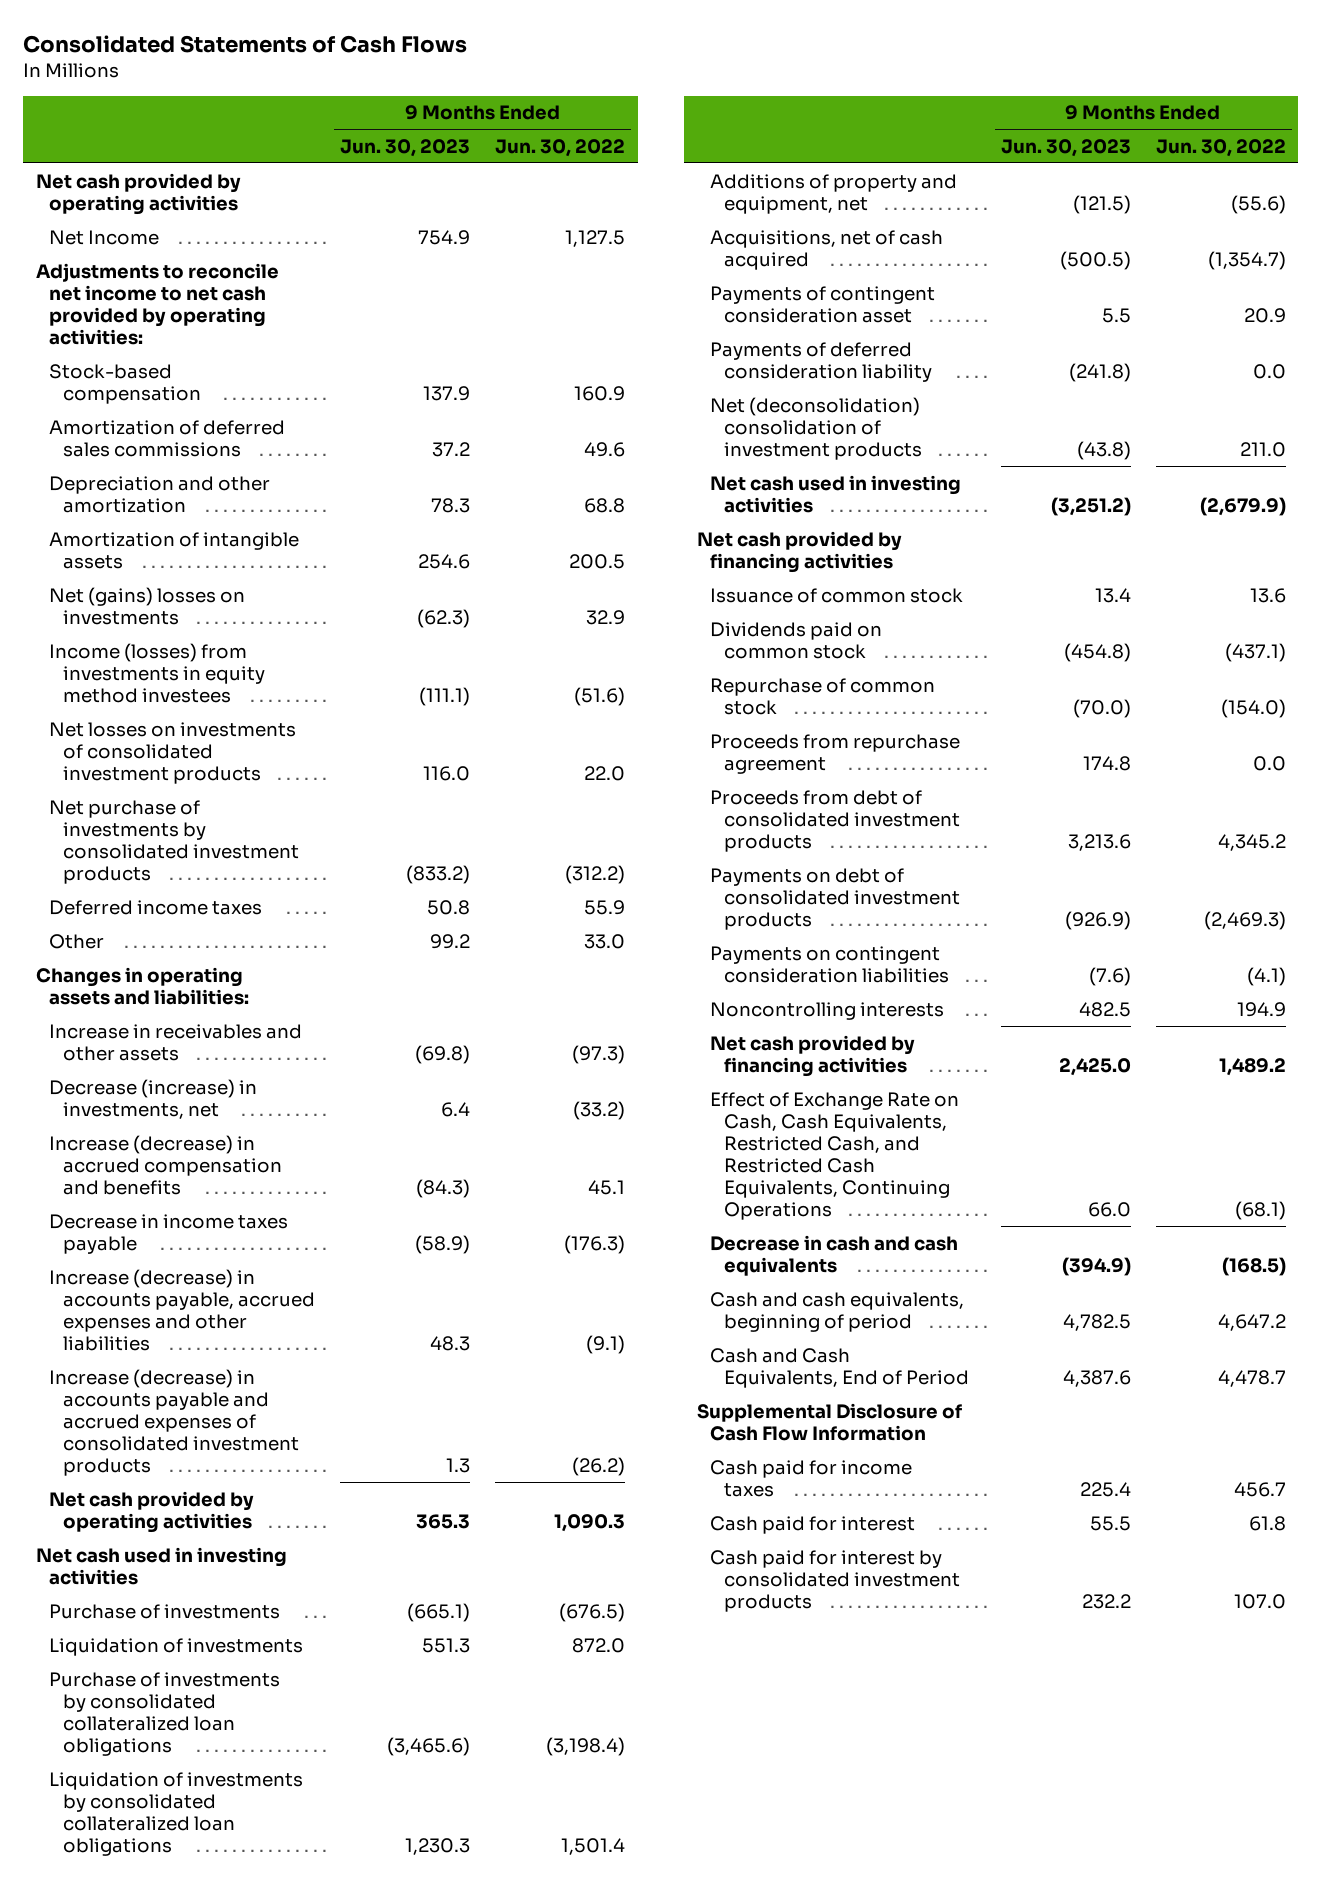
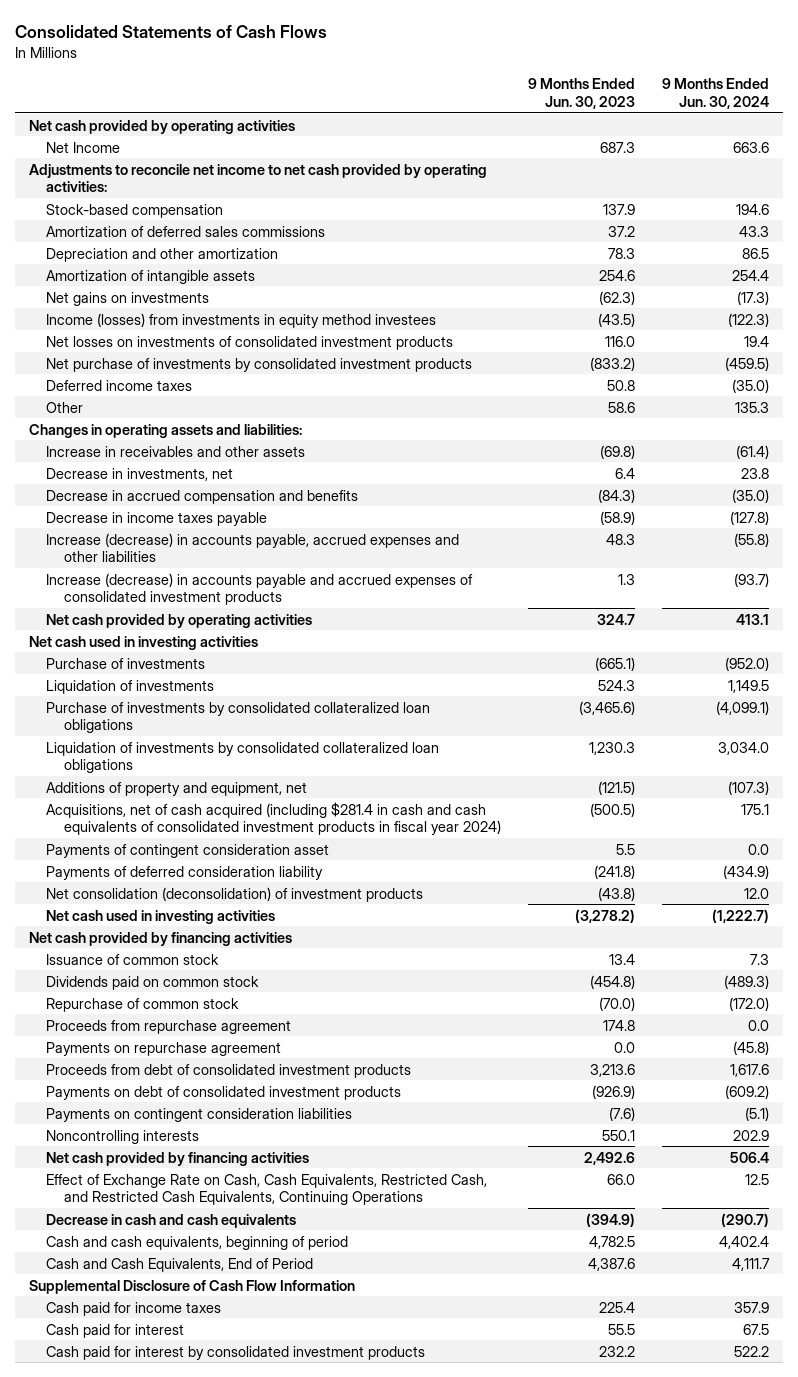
- | 9 Months Ended Jun. 30, 2023 | 9 Months Ended Jun. 30, 2022
+ | 9 Months Ended Jun. 30, 2023 | 9 Months Ended Jun. 30, 2024
- Net Income | 754.9 | 1,127.5
+ Net Income | 687.3 | 663.6
- Net (gains) losses on investments | (62.3) | 32.9
- Income (losses) from investments in equity method investees | (111.1) | (51.6)
+ Net gains on investments | (62.3) | (17.3)
+ Income (losses) from investments in equity method investees | (43.5) | (122.3)
- Other | 99.2 | 33.0
+ Other | 58.6 | 135.3
- Decrease (increase) in investments, net | 6.4 | (33.2)
- Increase (decrease) in accrued compensation and benefits | (84.3) | 45.1
+ Decrease in investments, net | 6.4 | 23.8
+ Decrease in accrued compensation and benefits | (84.3) | (35.0)
- Net cash provided by operating activities | 365.3 | 1,090.3
+ Net cash provided by operating activities | 324.7 | 413.1
- Liquidation of investments | 551.3 | 872.0
+ Liquidation of investments | 524.3 | 1,149.5
- Acquisitions, net of cash acquired | (500.5) | (1,354.7)
+ Acquisitions, net of cash acquired (including $281.4 in cash and cash equivalents of consolidated investment products in fiscal year 2024) | (500.5) | 175.1
- Net (deconsolidation) consolidation of investment products | (43.8) | 211.0
- Net cash used in investing activities | (3,251.2) | (2,679.9)
+ Net consolidation (deconsolidation) of investment products | (43.8) | 12.0
+ Net cash used in investing activities | (3,278.2) | (1,222.7)
+ Payments on repurchase agreement | 0.0 | (45.8)
- Noncontrolling interests | 482.5 | 194.9
- Net cash provided by financing activities | 2,425.0 | 1,489.2
+ Noncontrolling interests | 550.1 | 202.9
+ Net cash provided by financing activities | 2,492.6 | 506.4

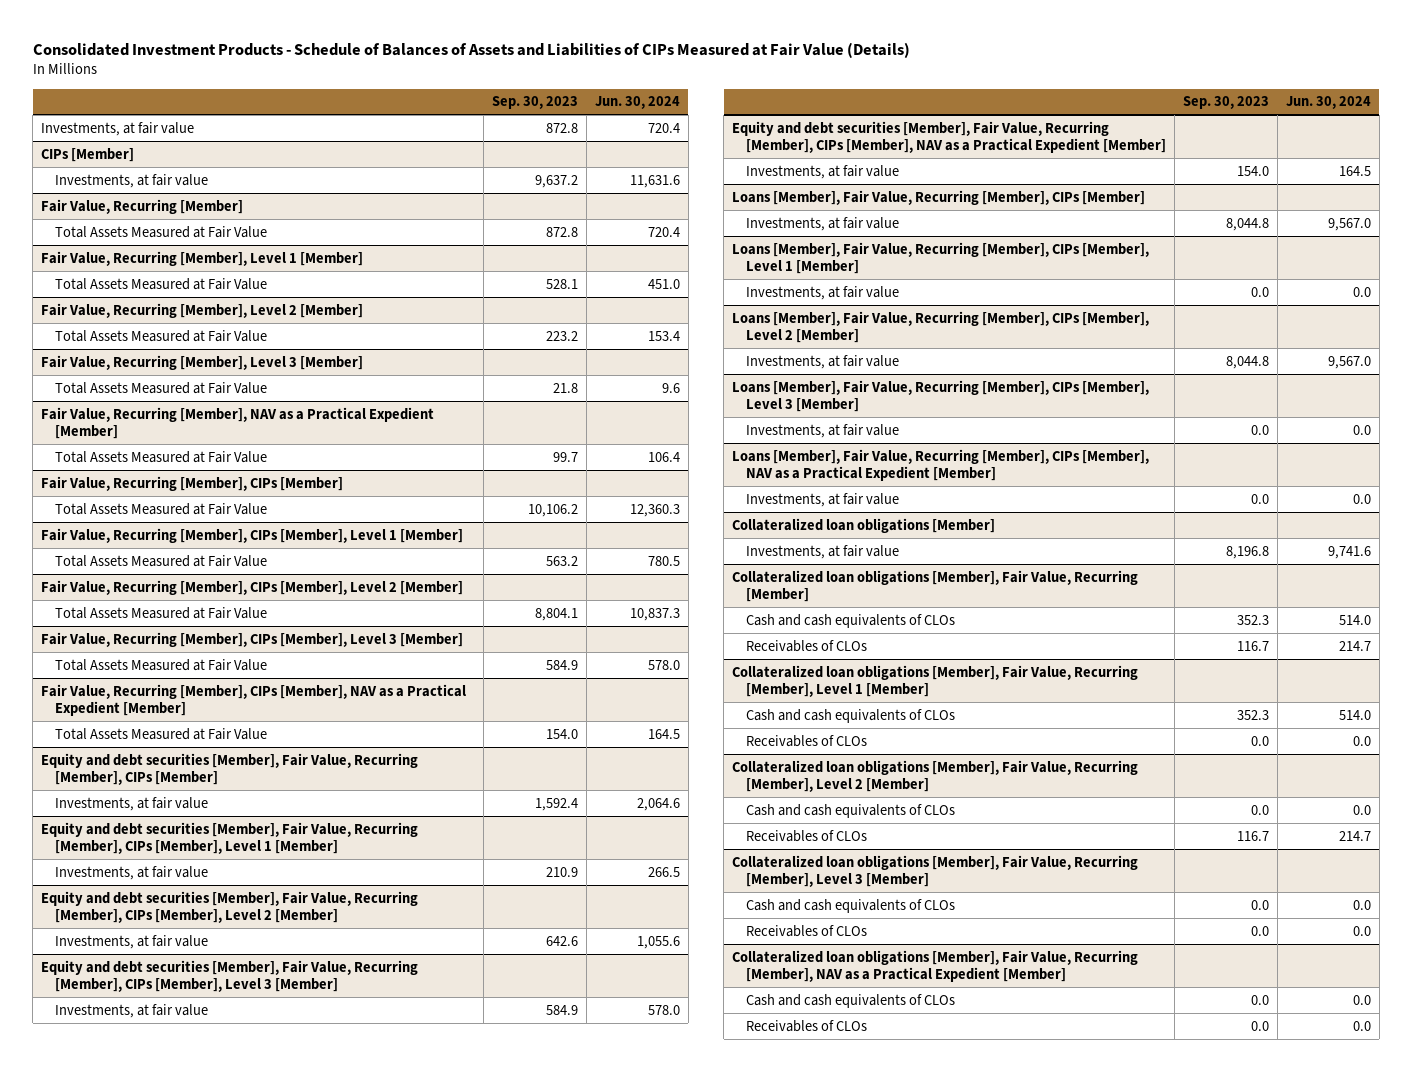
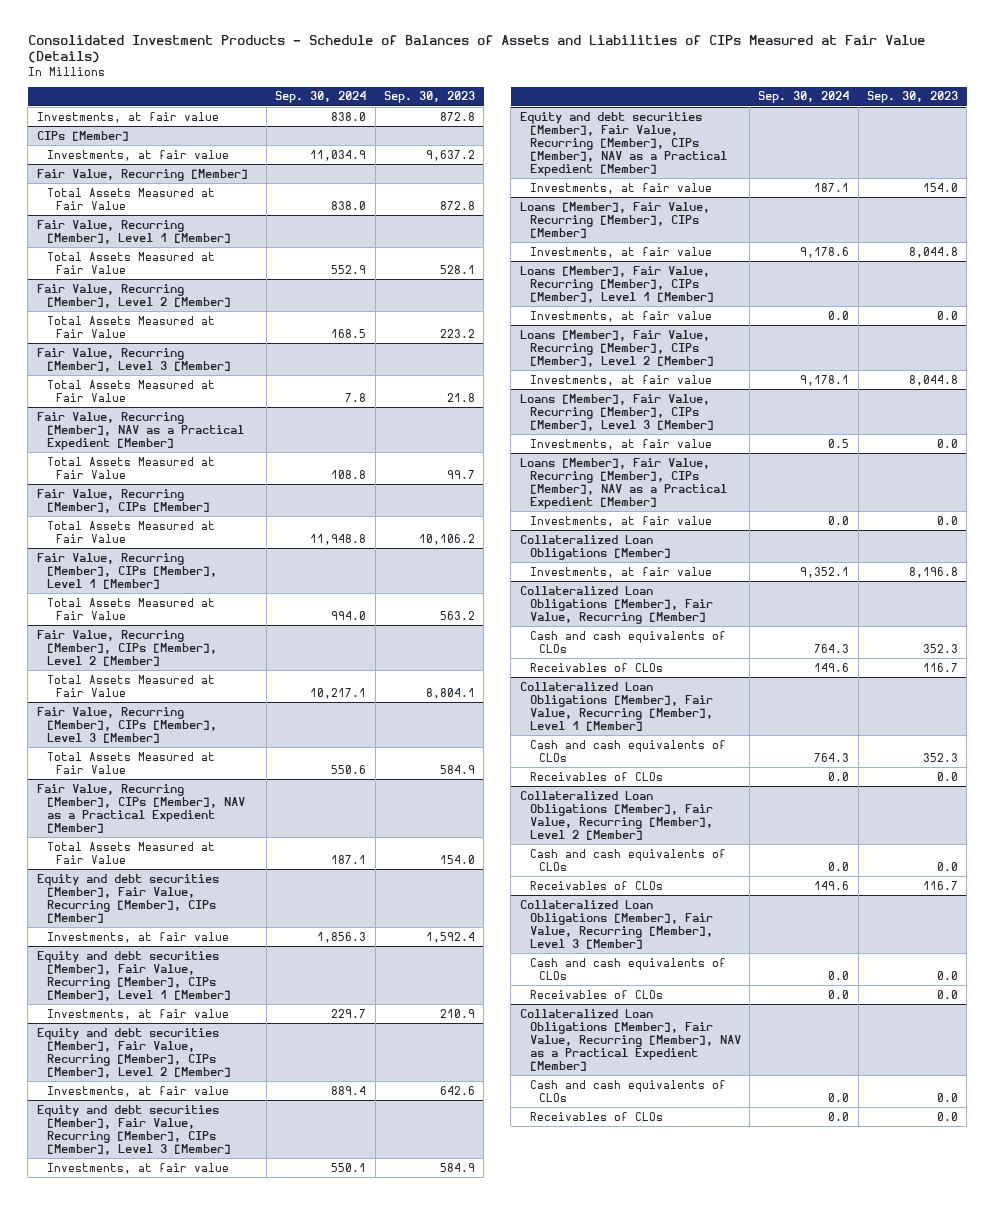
- | Sep. 30, 2023 | Jun. 30, 2024
+ | Sep. 30, 2024 | Sep. 30, 2023
- Collateralized loan obligations [Member]
+ Collateralized Loan Obligations [Member]
- Collateralized loan obligations [Member], Fair Value, Recurring [Member]
+ Collateralized Loan Obligations [Member], Fair Value, Recurring [Member]
- Collateralized loan obligations [Member], Fair Value, Recurring [Member], Level 1 [Member]
+ Collateralized Loan Obligations [Member], Fair Value, Recurring [Member], Level 1 [Member]
- Collateralized loan obligations [Member], Fair Value, Recurring [Member], Level 2 [Member]
+ Collateralized Loan Obligations [Member], Fair Value, Recurring [Member], Level 2 [Member]
- Collateralized loan obligations [Member], Fair Value, Recurring [Member], Level 3 [Member]
+ Collateralized Loan Obligations [Member], Fair Value, Recurring [Member], Level 3 [Member]
- Collateralized loan obligations [Member], Fair Value, Recurring [Member], NAV as a Practical Expedient [Member]
+ Collateralized Loan Obligations [Member], Fair Value, Recurring [Member], NAV as a Practical Expedient [Member]

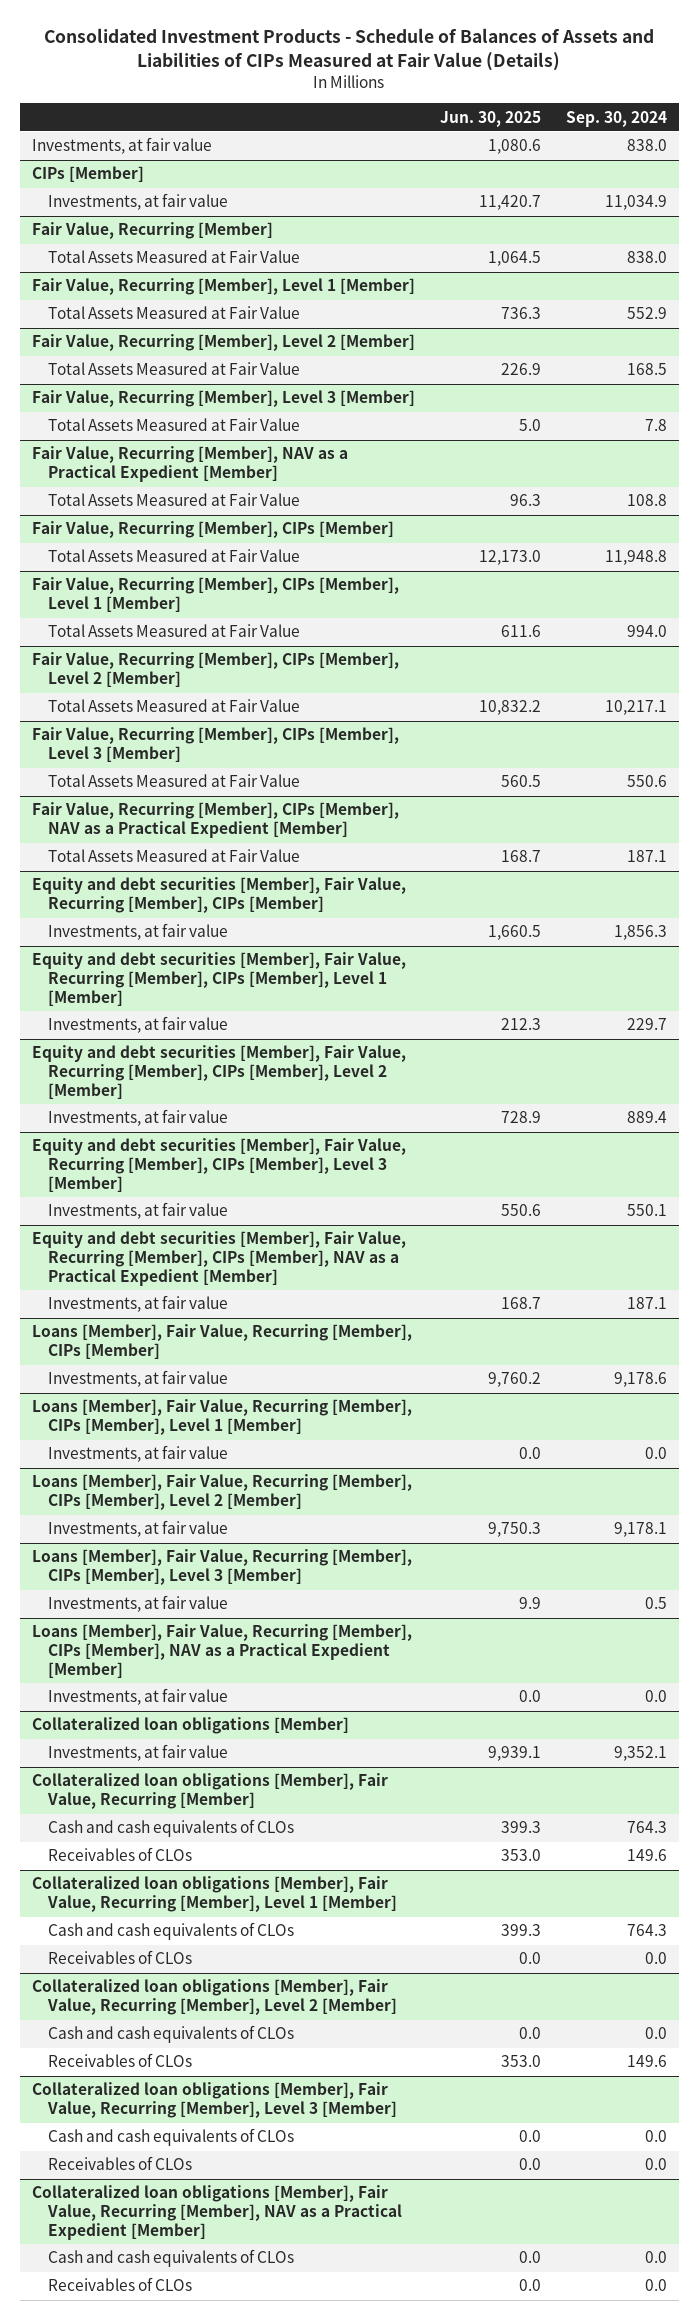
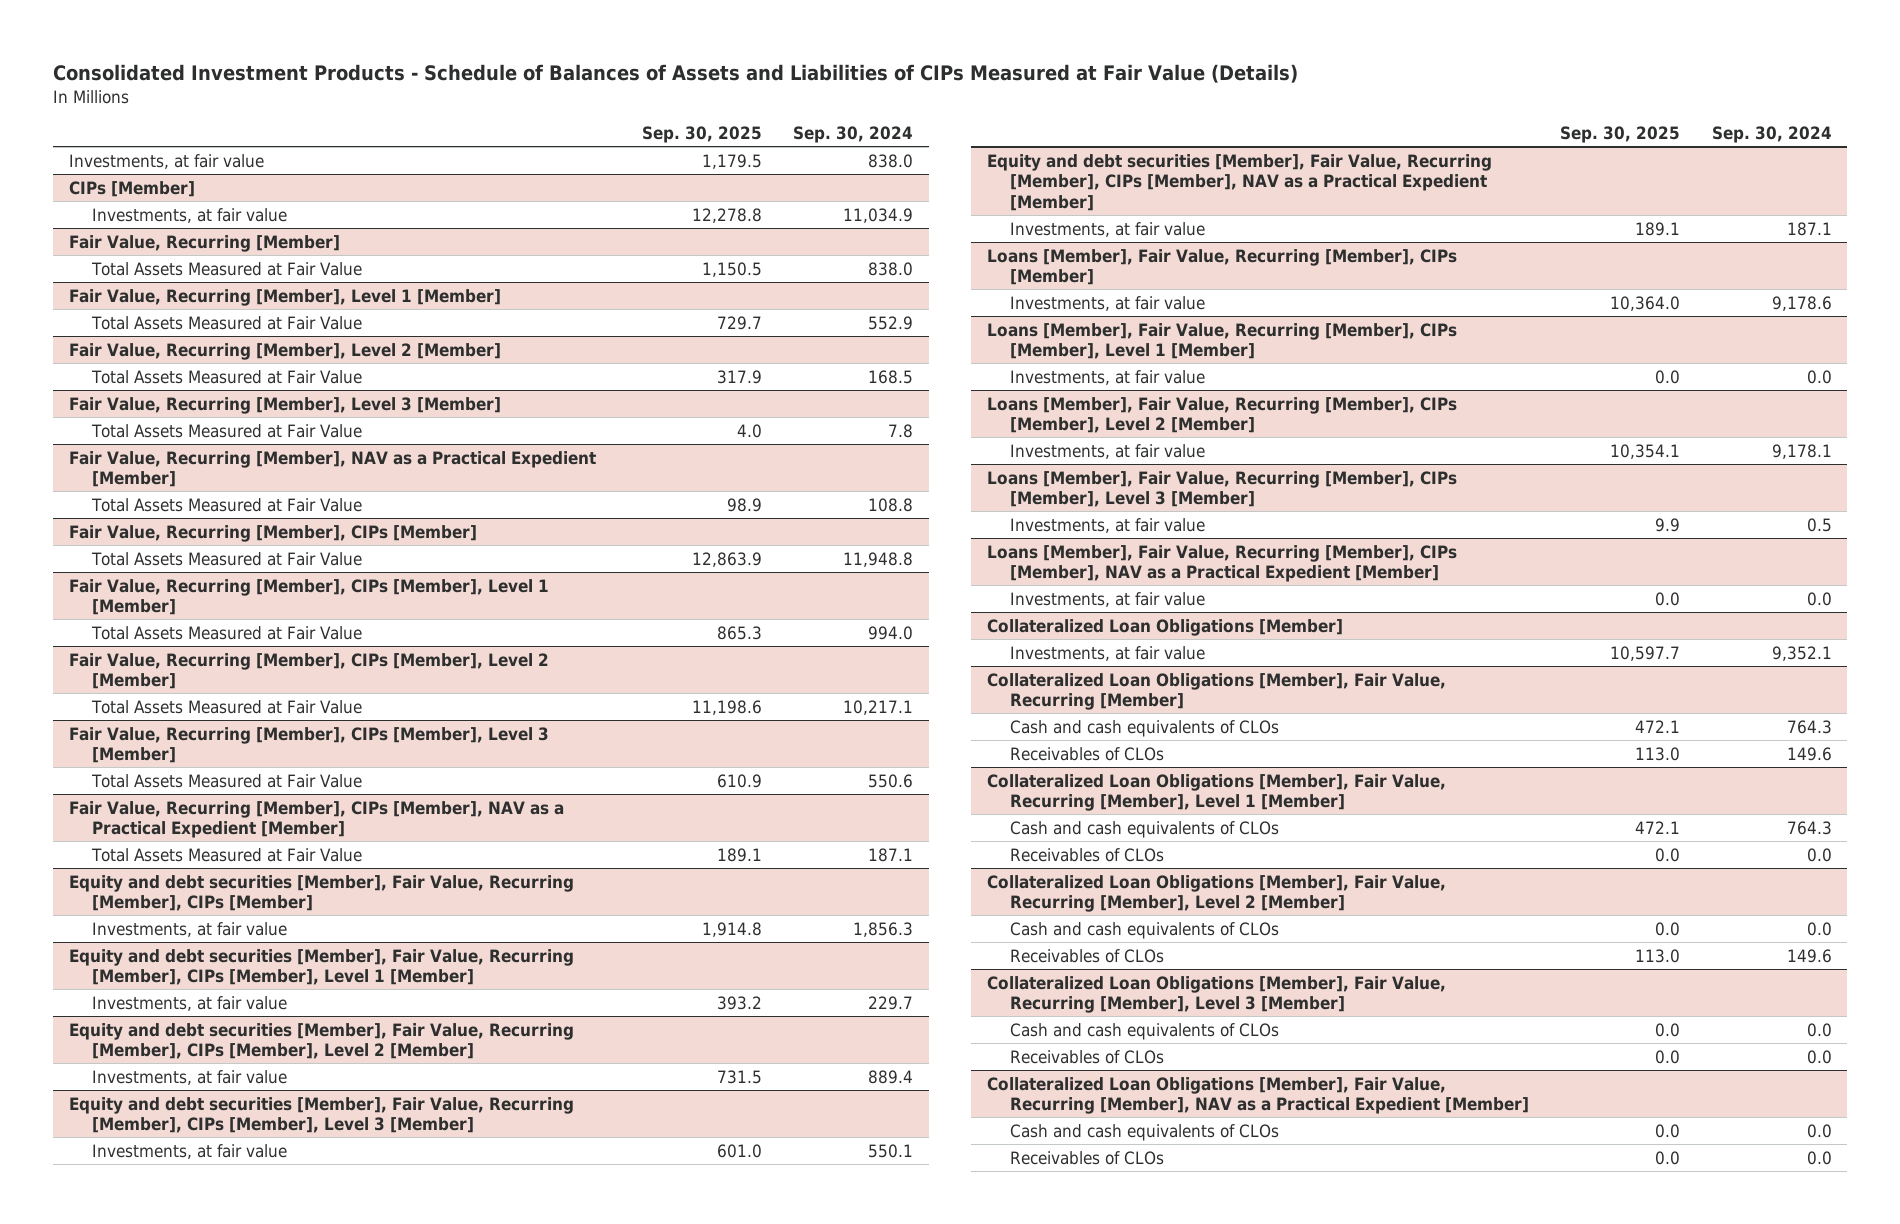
- | Jun. 30, 2025 | Sep. 30, 2024
+ | Sep. 30, 2025 | Sep. 30, 2024
- Collateralized loan obligations [Member]
+ Collateralized Loan Obligations [Member]
- Collateralized loan obligations [Member], Fair Value, Recurring [Member]
+ Collateralized Loan Obligations [Member], Fair Value, Recurring [Member]
- Collateralized loan obligations [Member], Fair Value, Recurring [Member], Level 1 [Member]
+ Collateralized Loan Obligations [Member], Fair Value, Recurring [Member], Level 1 [Member]
- Collateralized loan obligations [Member], Fair Value, Recurring [Member], Level 2 [Member]
+ Collateralized Loan Obligations [Member], Fair Value, Recurring [Member], Level 2 [Member]
- Collateralized loan obligations [Member], Fair Value, Recurring [Member], Level 3 [Member]
+ Collateralized Loan Obligations [Member], Fair Value, Recurring [Member], Level 3 [Member]
- Collateralized loan obligations [Member], Fair Value, Recurring [Member], NAV as a Practical Expedient [Member]
+ Collateralized Loan Obligations [Member], Fair Value, Recurring [Member], NAV as a Practical Expedient [Member]

